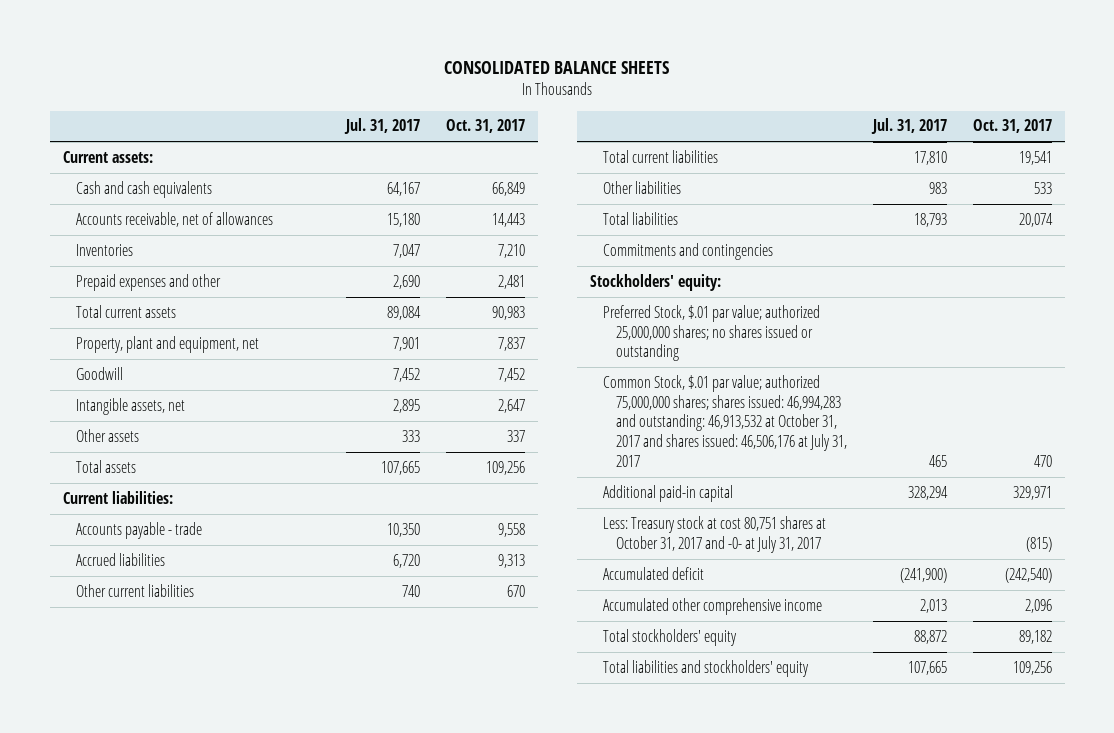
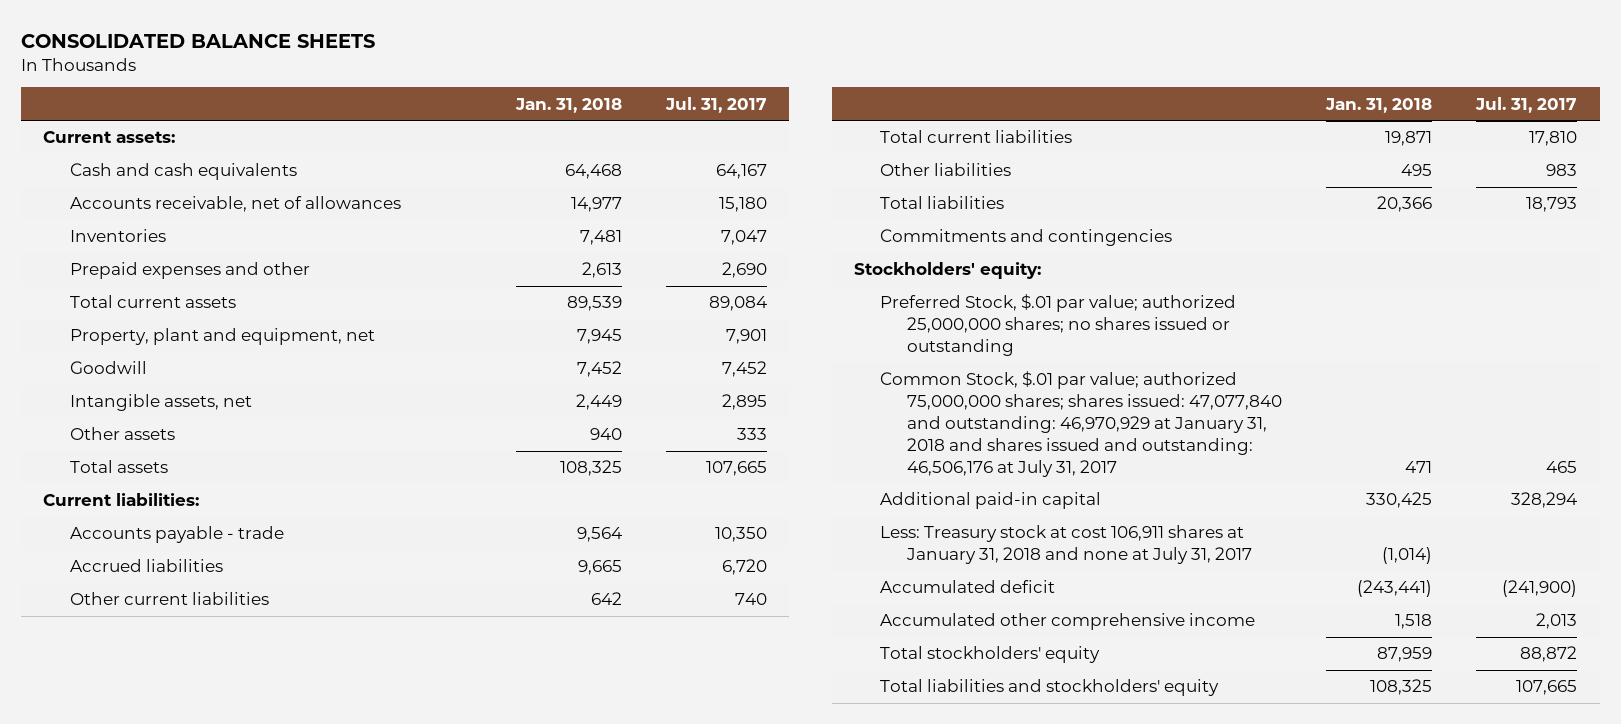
- | Jul. 31, 2017 | Oct. 31, 2017
+ | Jan. 31, 2018 | Jul. 31, 2017
- Common Stock, $.01 par value; authorized 75,000,000 shares; shares issued: 46,994,283 and outstanding: 46,913,532 at October 31, 2017 and shares issued: 46,506,176 at July 31, 2017 | 465 | 470
+ Common Stock, $.01 par value; authorized 75,000,000 shares; shares issued: 47,077,840 and outstanding: 46,970,929 at January 31, 2018 and shares issued and outstanding: 46,506,176 at July 31, 2017 | 471 | 465
- Less: Treasury stock at cost 80,751 shares at October 31, 2017 and -0- at July 31, 2017 | | (815)
+ Less: Treasury stock at cost 106,911 shares at January 31, 2018 and none at July 31, 2017 | (1,014) |

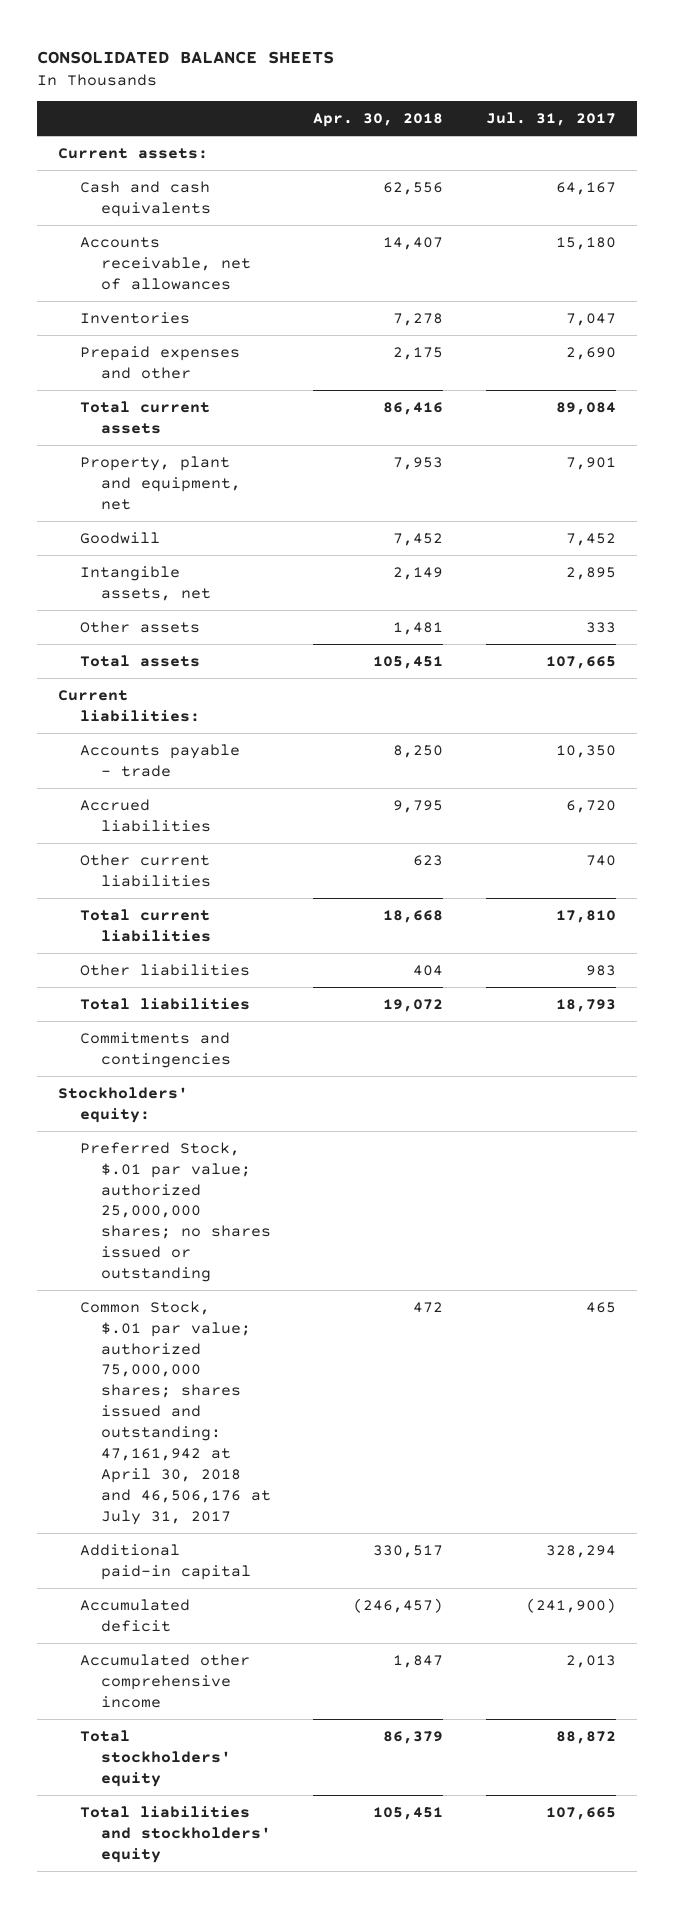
- | Jan. 31, 2018 | Jul. 31, 2017
+ | Apr. 30, 2018 | Jul. 31, 2017
- Common Stock, $.01 par value; authorized 75,000,000 shares; shares issued: 47,077,840 and outstanding: 46,970,929 at January 31, 2018 and shares issued and outstanding: 46,506,176 at July 31, 2017 | 471 | 465
+ Common Stock, $.01 par value; authorized 75,000,000 shares; shares issued and outstanding: 47,161,942 at April 30, 2018 and 46,506,176 at July 31, 2017 | 472 | 465
- Less: Treasury stock at cost 106,911 shares at January 31, 2018 and none at July 31, 2017 | (1,014) |

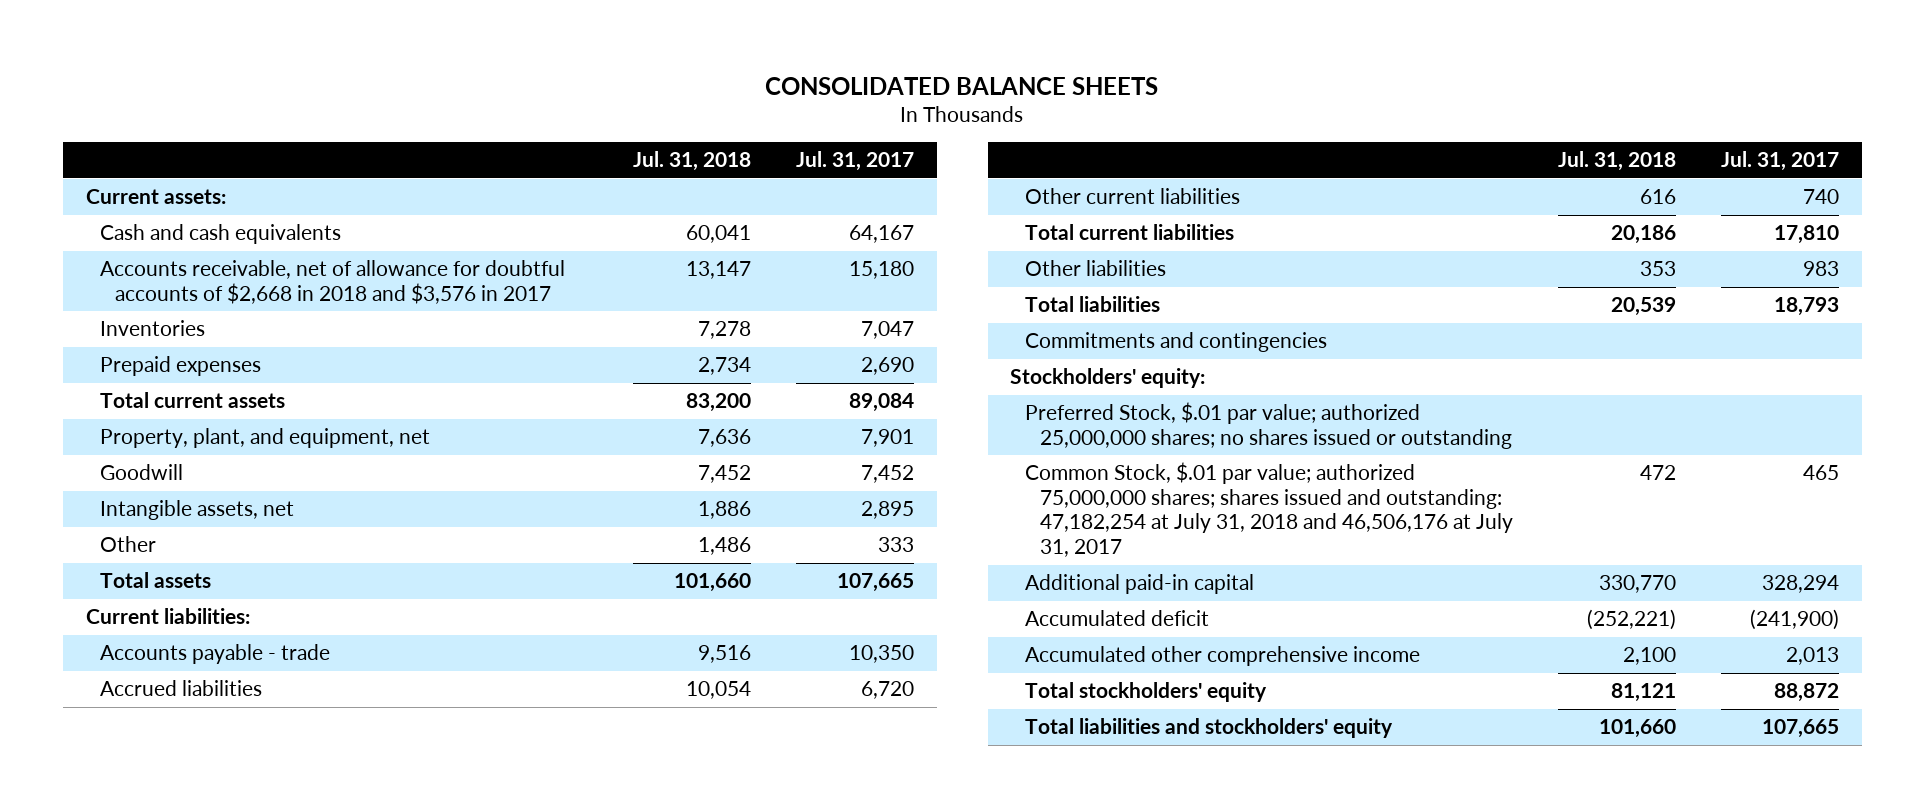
- | Apr. 30, 2018 | Jul. 31, 2017
+ | Jul. 31, 2018 | Jul. 31, 2017
- Accounts receivable, net of allowances | 14,407 | 15,180
+ Accounts receivable, net of allowance for doubtful accounts of $2,668 in 2018 and $3,576 in 2017 | 13,147 | 15,180
- Prepaid expenses and other | 2,175 | 2,690
+ Prepaid expenses | 2,734 | 2,690
- Property, plant and equipment, net | 7,953 | 7,901
+ Property, plant, and equipment, net | 7,636 | 7,901
- Other assets | 1,481 | 333
+ Other | 1,486 | 333
- Common Stock, $.01 par value; authorized 75,000,000 shares; shares issued and outstanding: 47,161,942 at April 30, 2018 and 46,506,176 at July 31, 2017 | 472 | 465
+ Common Stock, $.01 par value; authorized 75,000,000 shares; shares issued and outstanding: 47,182,254 at July 31, 2018 and 46,506,176 at July 31, 2017 | 472 | 465

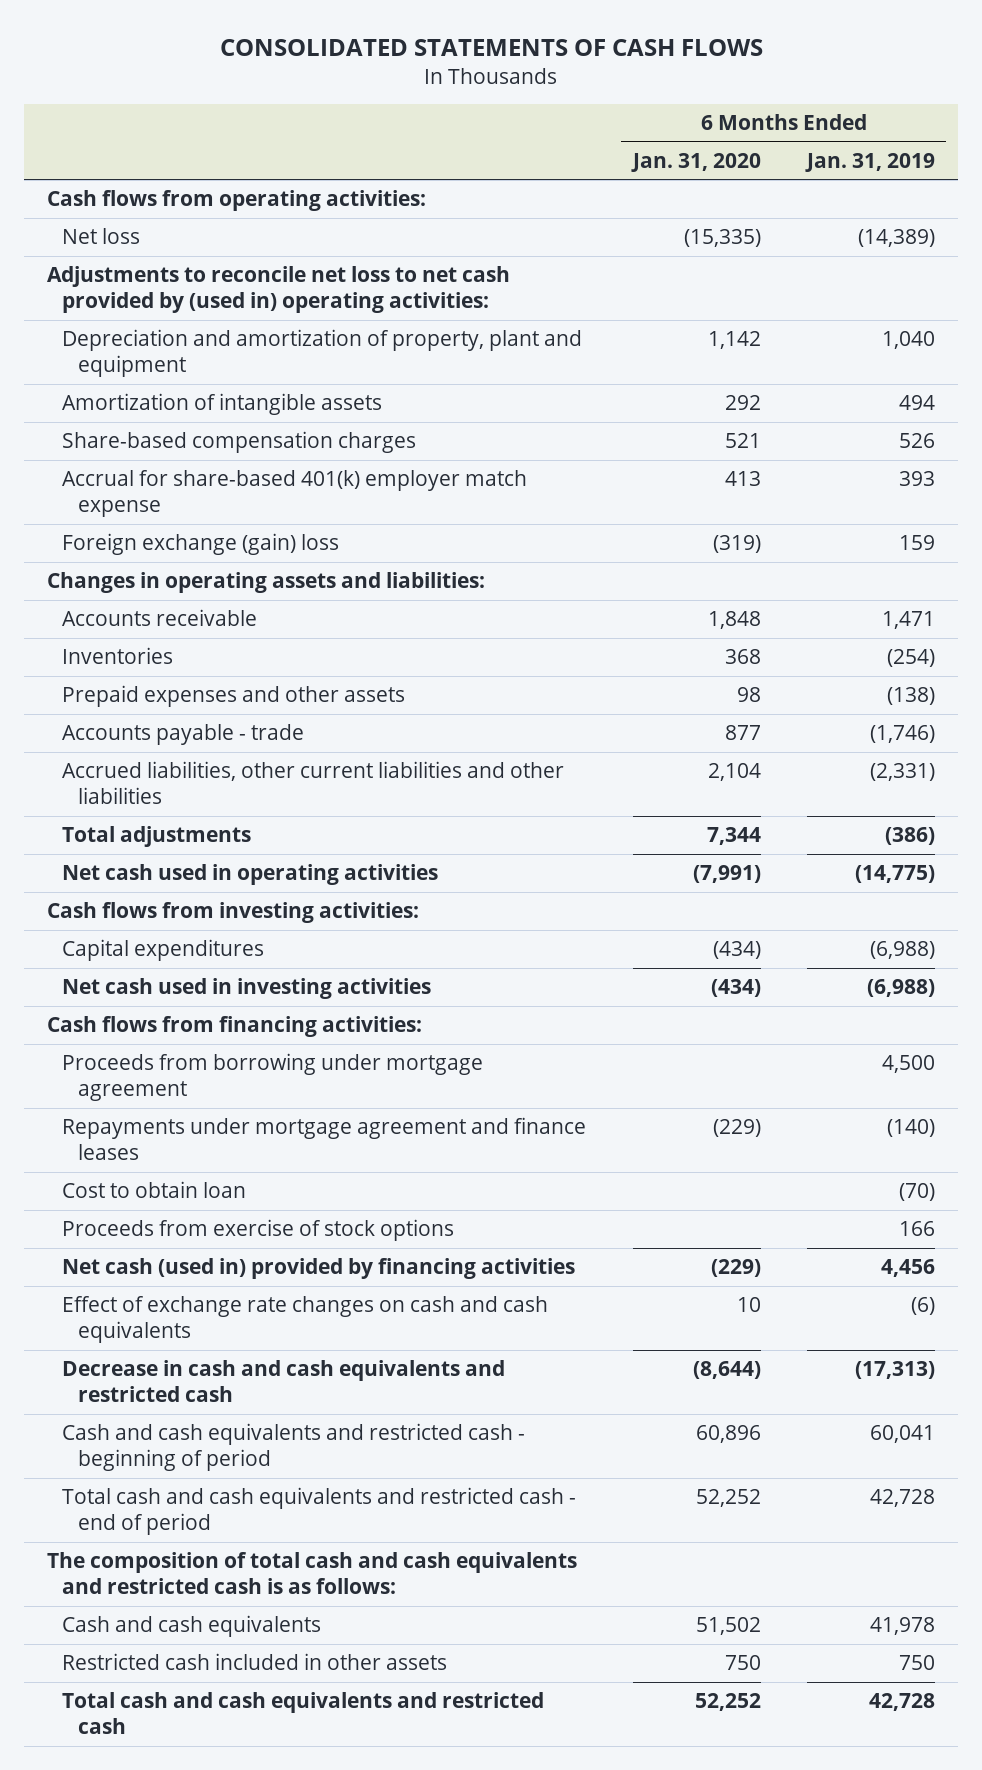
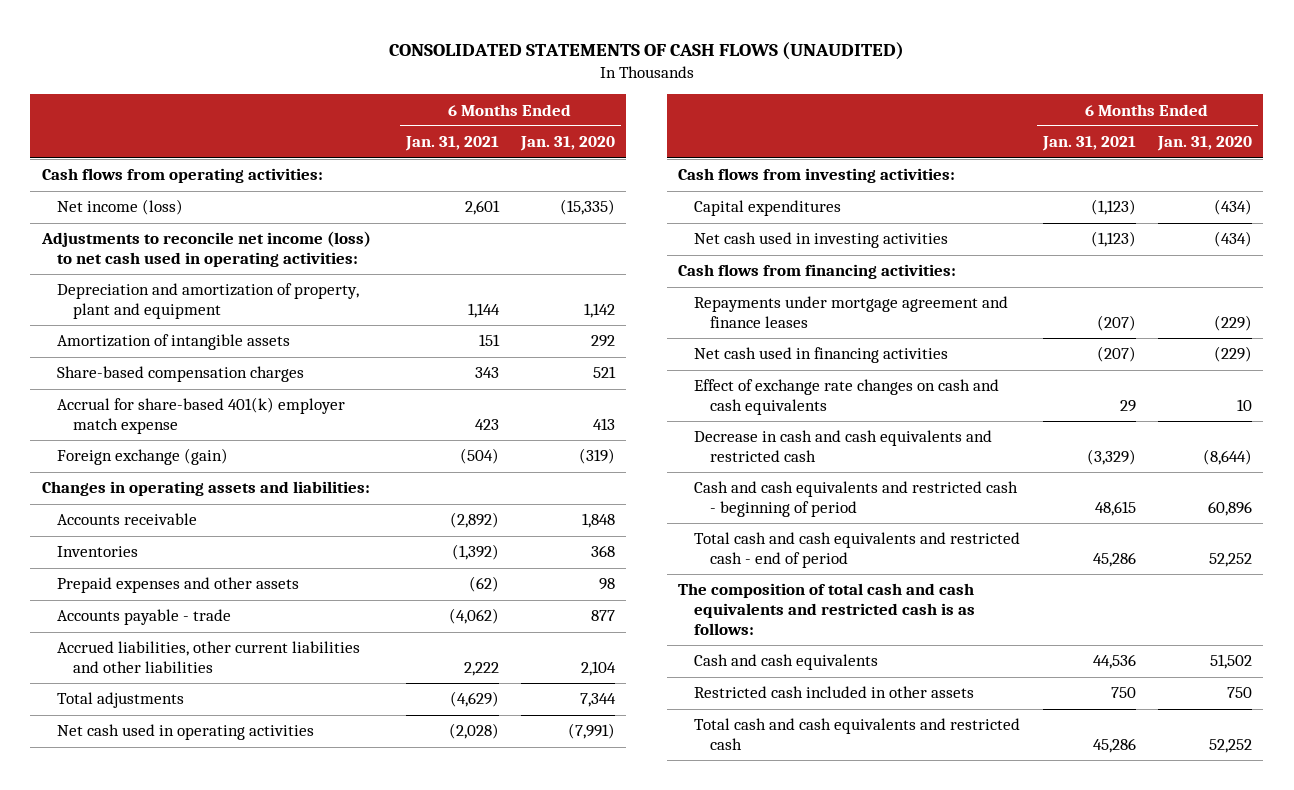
- CONSOLIDATED STATEMENTS OF CASH FLOWS
+ CONSOLIDATED STATEMENTS OF CASH FLOWS (UNAUDITED)
- | 6 Months Ended Jan. 31, 2020 | 6 Months Ended Jan. 31, 2019
+ | 6 Months Ended Jan. 31, 2021 | 6 Months Ended Jan. 31, 2020
- Net loss | (15,335) | (14,389)
- Adjustments to reconcile net loss to net cash provided by (used in) operating activities:
+ Net income (loss) | 2,601 | (15,335)
+ Adjustments to reconcile net income (loss) to net cash used in operating activities:
- Foreign exchange (gain) loss | (319) | 159
+ Foreign exchange (gain) | (504) | (319)
- Proceeds from borrowing under mortgage agreement | | 4,500
- Cost to obtain loan | | (70)
- Proceeds from exercise of stock options | | 166
- Net cash (used in) provided by financing activities | (229) | 4,456
+ Net cash used in financing activities | (207) | (229)

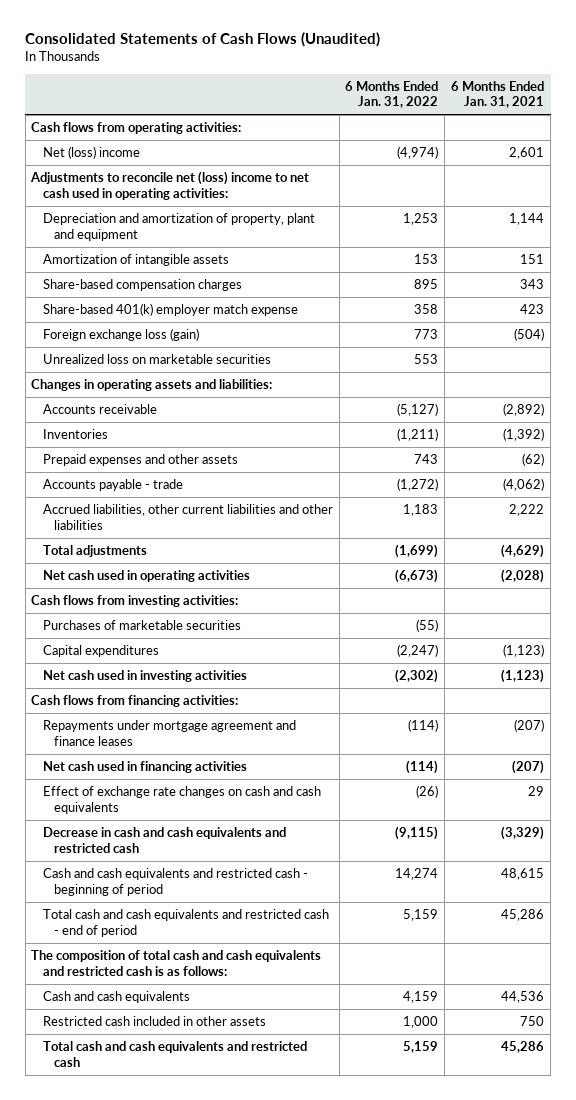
- CONSOLIDATED STATEMENTS OF CASH FLOWS (UNAUDITED)
+ Consolidated Statements of Cash Flows (Unaudited)
- | 6 Months Ended Jan. 31, 2021 | 6 Months Ended Jan. 31, 2020
+ | 6 Months Ended Jan. 31, 2022 | 6 Months Ended Jan. 31, 2021
- Net income (loss) | 2,601 | (15,335)
- Adjustments to reconcile net income (loss) to net cash used in operating activities:
+ Net (loss) income | (4,974) | 2,601
+ Adjustments to reconcile net (loss) income to net cash used in operating activities:
- Accrual for share-based 401(k) employer match expense | 423 | 413
- Foreign exchange (gain) | (504) | (319)
+ Share-based 401(k) employer match expense | 358 | 423
+ Foreign exchange loss (gain) | 773 | (504)
+ Unrealized loss on marketable securities | 553 |
+ Purchases of marketable securities | (55) |

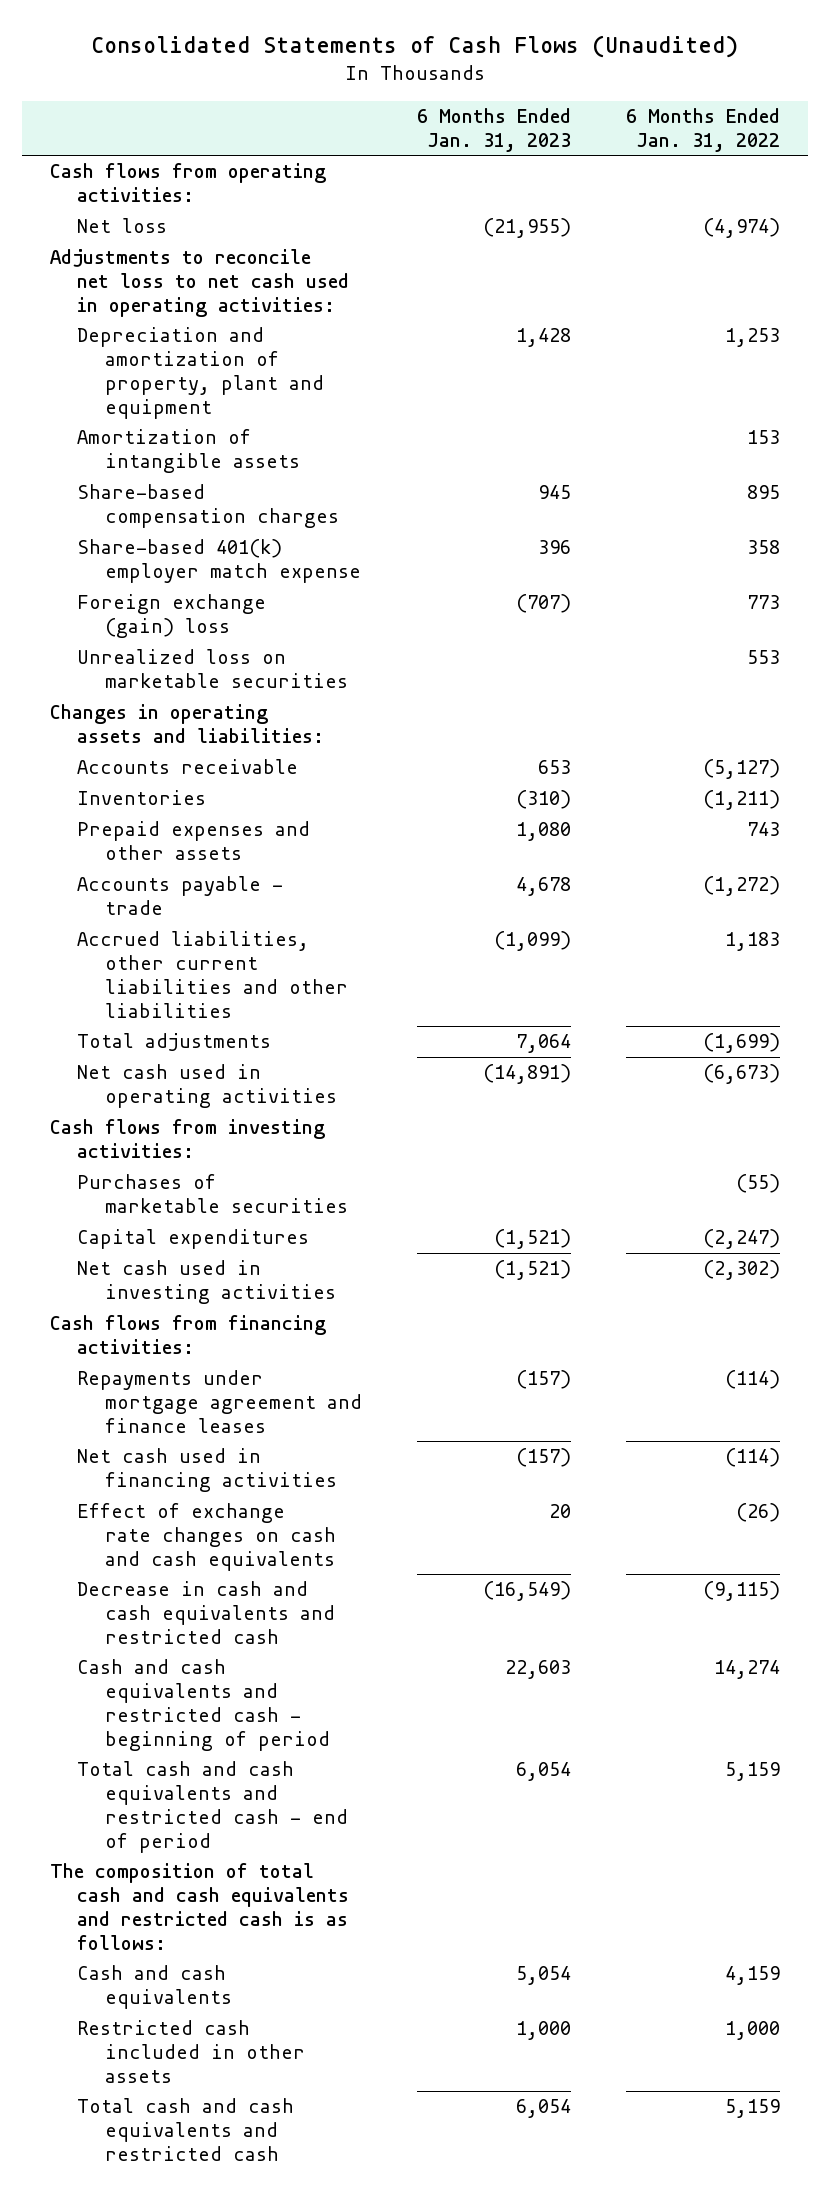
- | 6 Months Ended Jan. 31, 2022 | 6 Months Ended Jan. 31, 2021
+ | 6 Months Ended Jan. 31, 2023 | 6 Months Ended Jan. 31, 2022
- Net (loss) income | (4,974) | 2,601
- Adjustments to reconcile net (loss) income to net cash used in operating activities:
+ Net loss | (21,955) | (4,974)
+ Adjustments to reconcile net loss to net cash used in operating activities:
- Foreign exchange loss (gain) | 773 | (504)
+ Foreign exchange (gain) loss | (707) | 773

